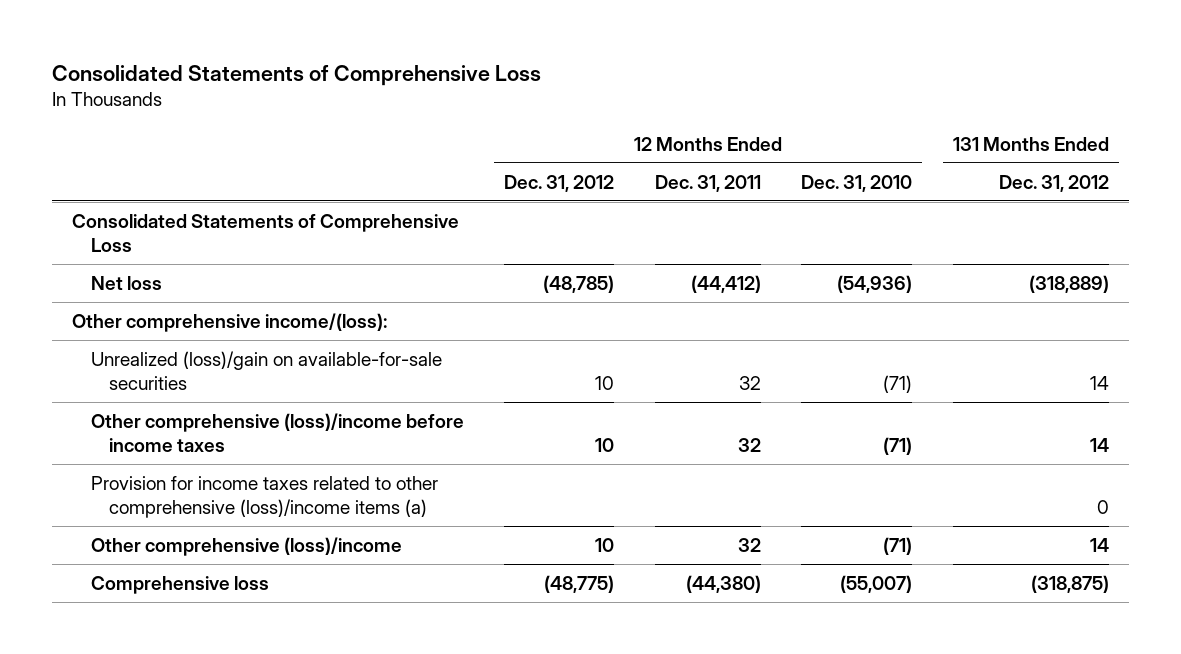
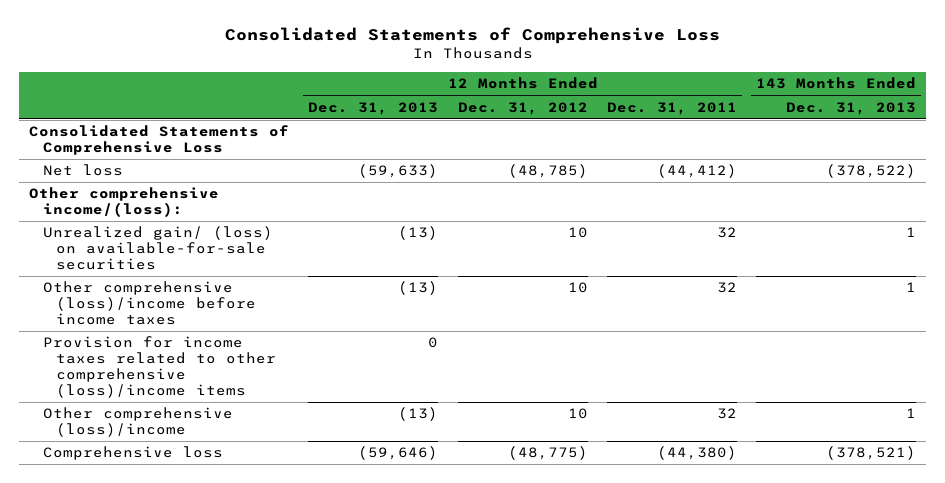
- | 12 Months Ended Dec. 31, 2012 | 12 Months Ended Dec. 31, 2011 | 12 Months Ended Dec. 31, 2010 | 131 Months Ended Dec. 31, 2012
+ | 12 Months Ended Dec. 31, 2013 | 12 Months Ended Dec. 31, 2012 | 12 Months Ended Dec. 31, 2011 | 143 Months Ended Dec. 31, 2013
- Unrealized (loss)/gain on available-for-sale securities | 10 | 32 | (71) | 14
+ Unrealized gain/ (loss) on available-for-sale securities | (13) | 10 | 32 | 1
- Provision for income taxes related to other comprehensive (loss)/income items (a) | | | | 0
+ Provision for income taxes related to other comprehensive (loss)/income items | 0 | | |

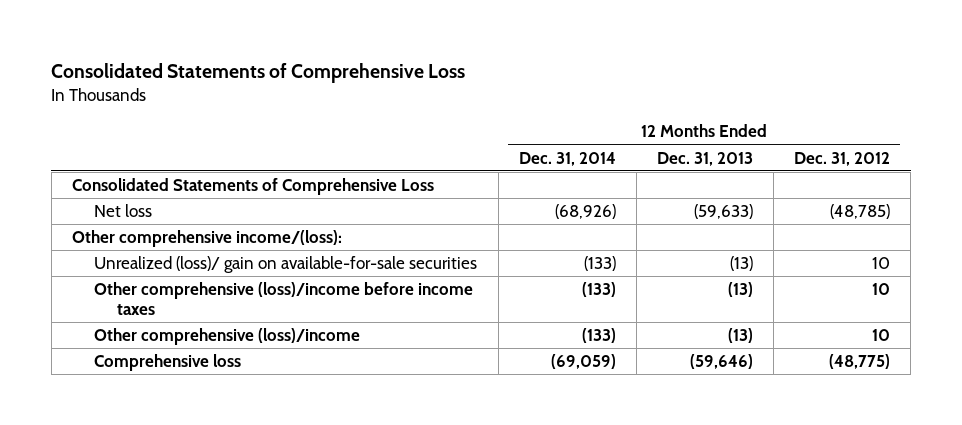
- | 12 Months Ended Dec. 31, 2013 | 12 Months Ended Dec. 31, 2012 | 12 Months Ended Dec. 31, 2011 | 143 Months Ended Dec. 31, 2013
+ | 12 Months Ended Dec. 31, 2014 | 12 Months Ended Dec. 31, 2013 | 12 Months Ended Dec. 31, 2012
- Unrealized gain/ (loss) on available-for-sale securities | (13) | 10 | 32 | 1
+ Unrealized (loss)/ gain on available-for-sale securities | (133) | (13) | 10
- Provision for income taxes related to other comprehensive (loss)/income items | 0 | | |

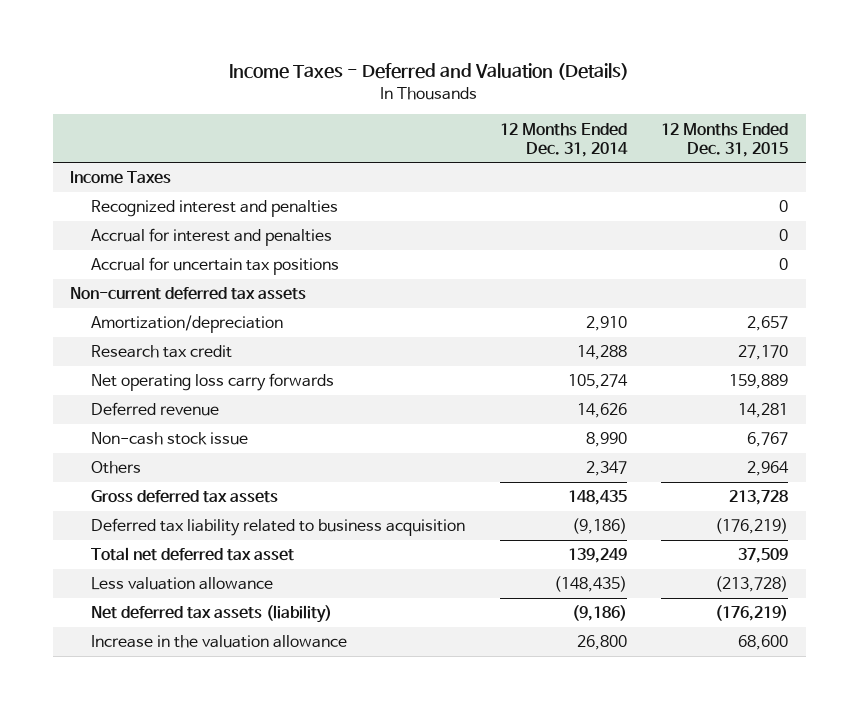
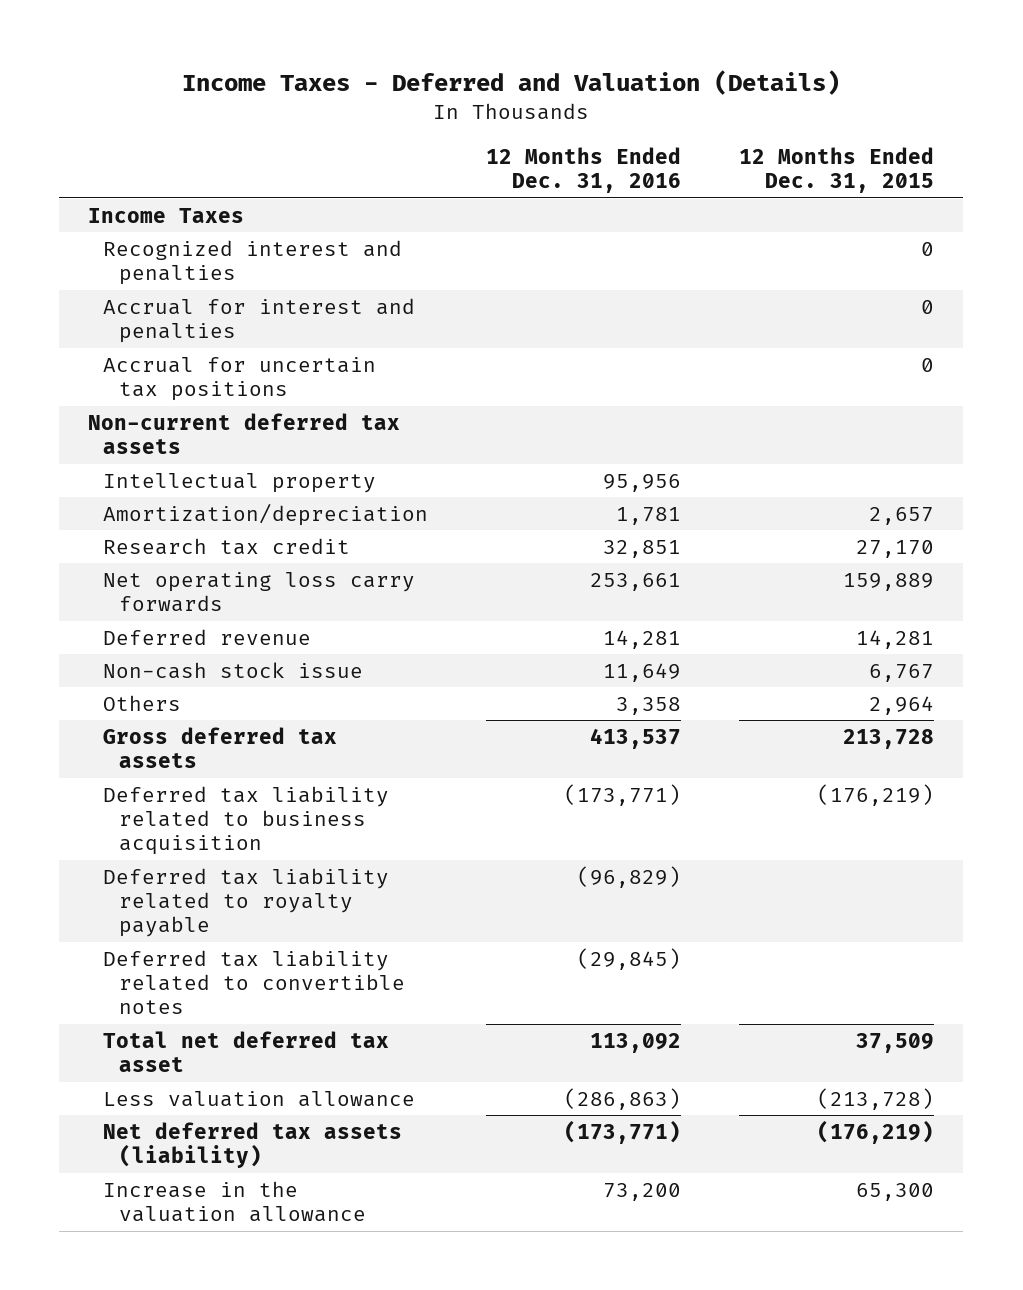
- | 12 Months Ended Dec. 31, 2014 | 12 Months Ended Dec. 31, 2015
+ | 12 Months Ended Dec. 31, 2016 | 12 Months Ended Dec. 31, 2015
+ Intellectual property | 95,956 |
+ Deferred tax liability related to royalty payable | (96,829) |
+ Deferred tax liability related to convertible notes | (29,845) |
- Increase in the valuation allowance | 26,800 | 68,600
+ Increase in the valuation allowance | 73,200 | 65,300

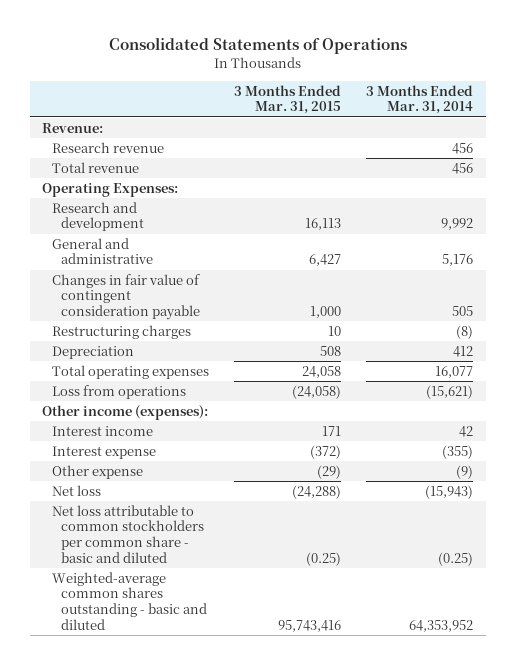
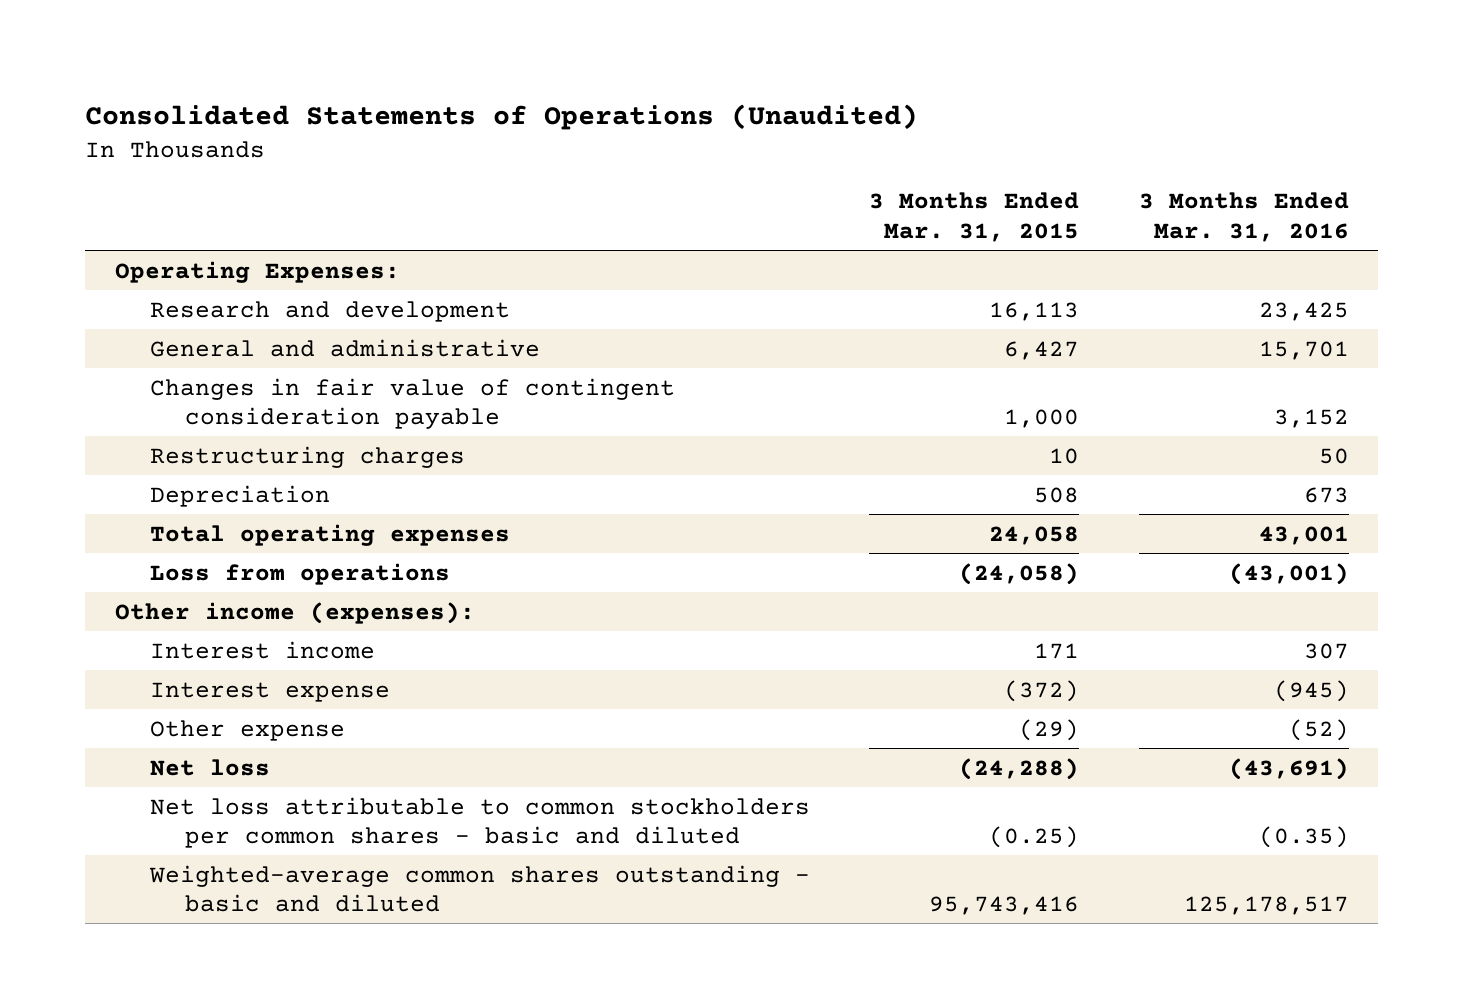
- Consolidated Statements of Operations
+ Consolidated Statements of Operations (Unaudited)
- | 3 Months Ended Mar. 31, 2015 | 3 Months Ended Mar. 31, 2014
+ | 3 Months Ended Mar. 31, 2015 | 3 Months Ended Mar. 31, 2016
- Revenue:
- Research revenue | | 456
- Total revenue | | 456
- Net loss attributable to common stockholders per common share - basic and diluted | (0.25) | (0.25)
+ Net loss attributable to common stockholders per common shares - basic and diluted | (0.25) | (0.35)

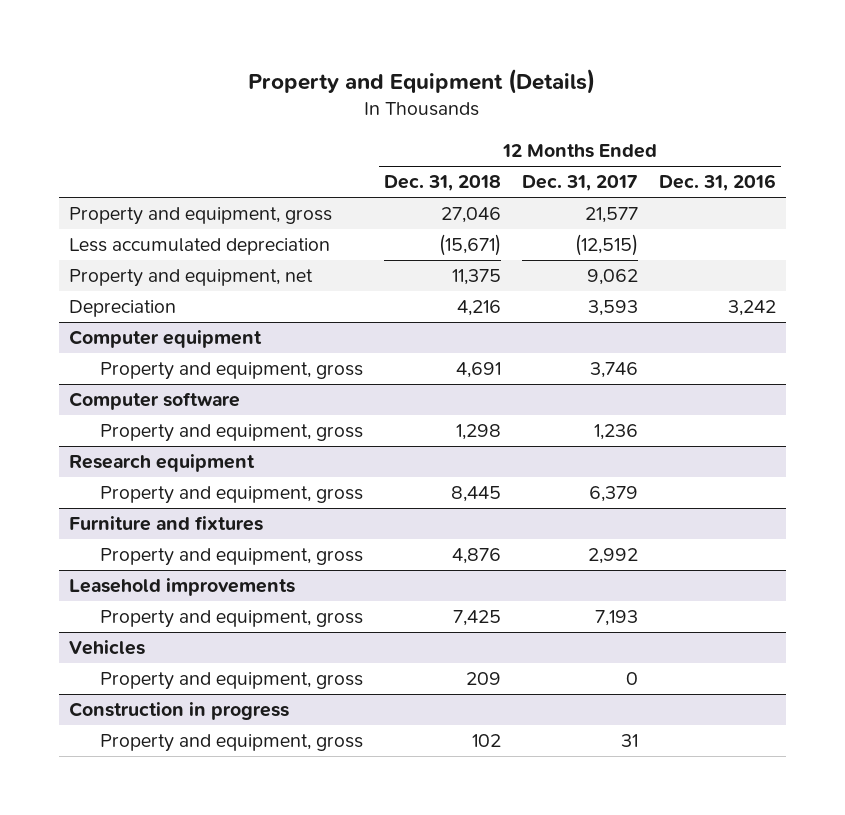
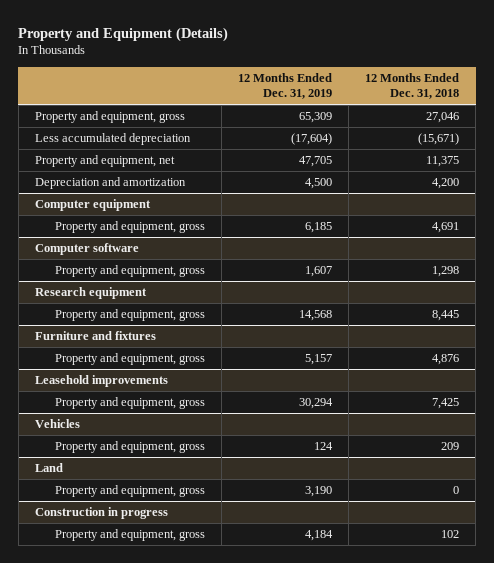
- | 12 Months Ended Dec. 31, 2018 | 12 Months Ended Dec. 31, 2017 | 12 Months Ended Dec. 31, 2016
+ | 12 Months Ended Dec. 31, 2019 | 12 Months Ended Dec. 31, 2018
- Depreciation | 4,216 | 3,593 | 3,242
+ Depreciation and amortization | 4,500 | 4,200
+ Land
+ Property and equipment, gross | 3,190 | 0

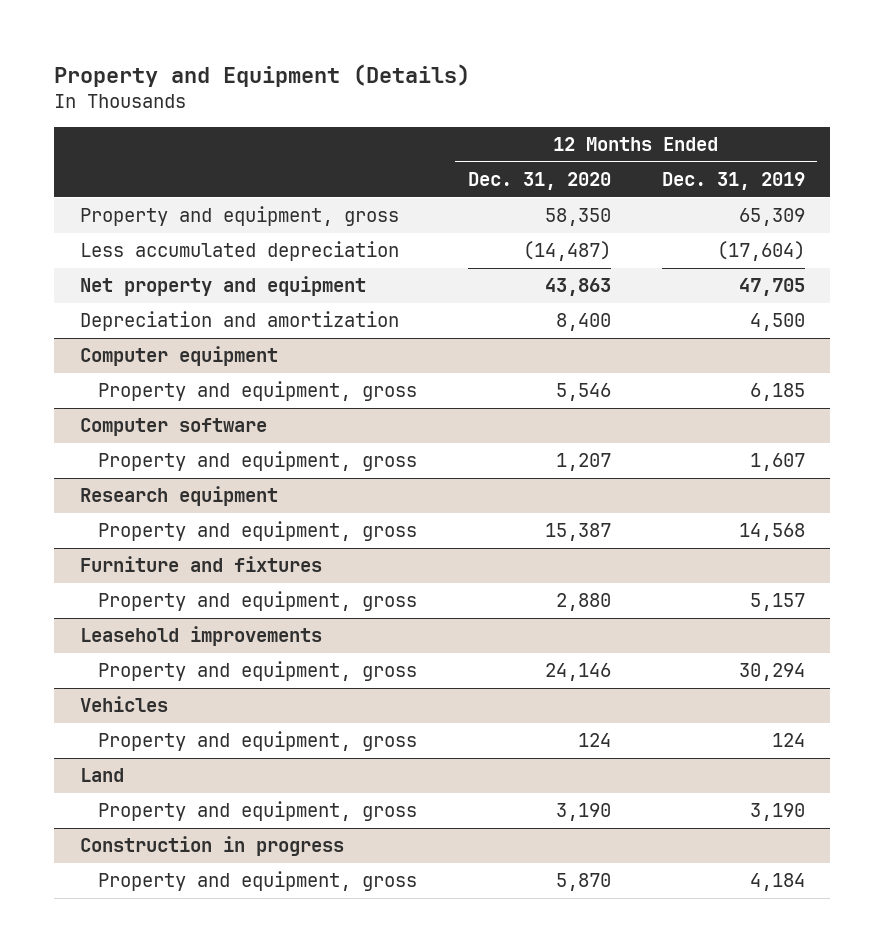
- | 12 Months Ended Dec. 31, 2019 | 12 Months Ended Dec. 31, 2018
+ | 12 Months Ended Dec. 31, 2020 | 12 Months Ended Dec. 31, 2019
- Property and equipment, net | 47,705 | 11,375
+ Net property and equipment | 43,863 | 47,705

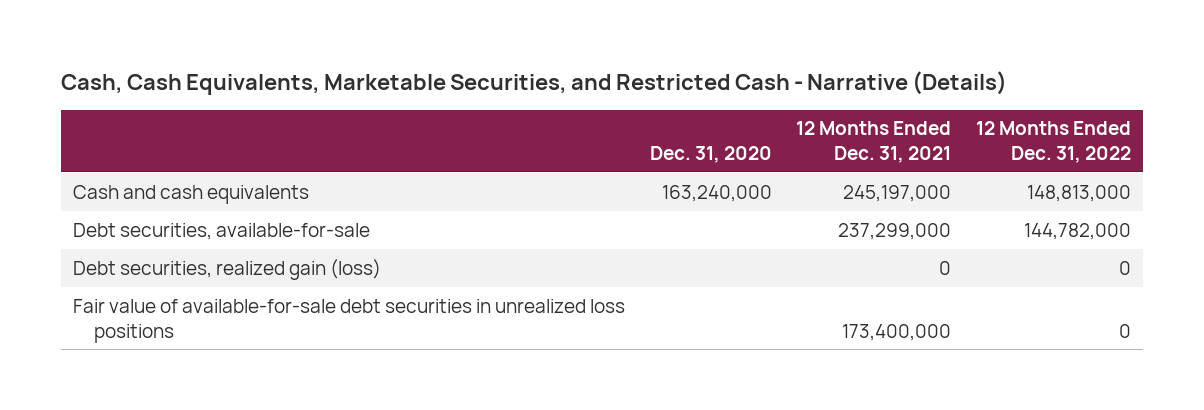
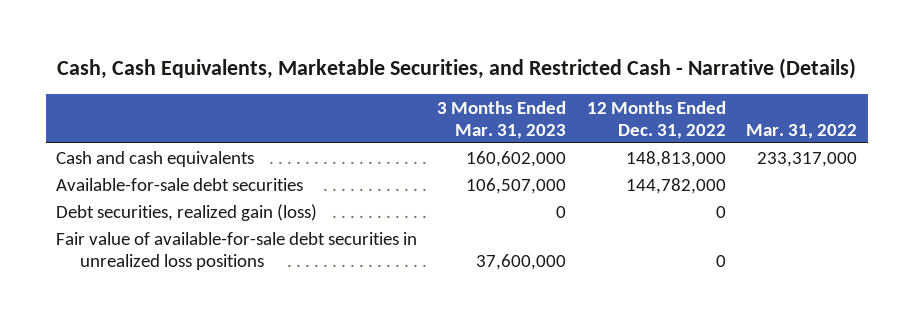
- | Dec. 31, 2020 | 12 Months Ended Dec. 31, 2021 | 12 Months Ended Dec. 31, 2022
+ | 3 Months Ended Mar. 31, 2023 | 12 Months Ended Dec. 31, 2022 | Mar. 31, 2022
- Debt securities, available-for-sale | | 237,299,000 | 144,782,000
+ Available-for-sale debt securities | 106,507,000 | 144,782,000 |

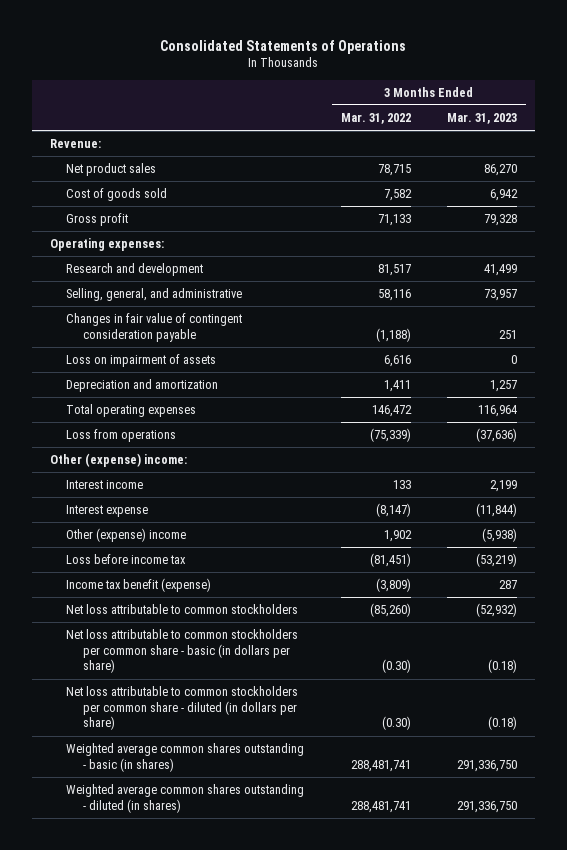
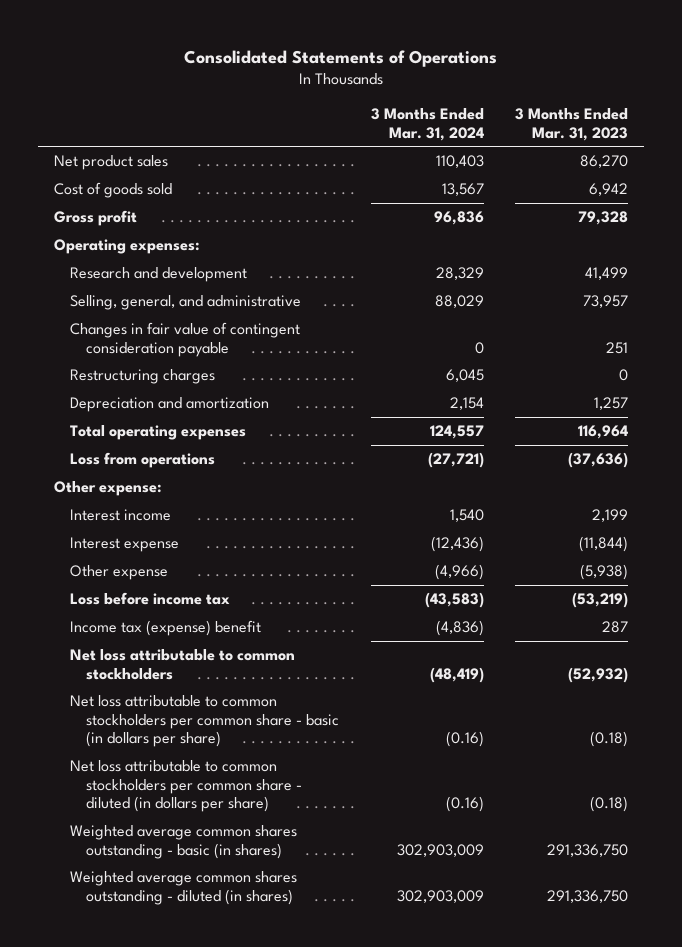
- | 3 Months Ended Mar. 31, 2022 | 3 Months Ended Mar. 31, 2023
+ | 3 Months Ended Mar. 31, 2024 | 3 Months Ended Mar. 31, 2023
- Revenue:
- Loss on impairment of assets | 6,616 | 0
+ Restructuring charges | 6,045 | 0
- Other (expense) income:
+ Other expense:
- Other (expense) income | 1,902 | (5,938)
+ Other expense | (4,966) | (5,938)
- Income tax benefit (expense) | (3,809) | 287
+ Income tax (expense) benefit | (4,836) | 287

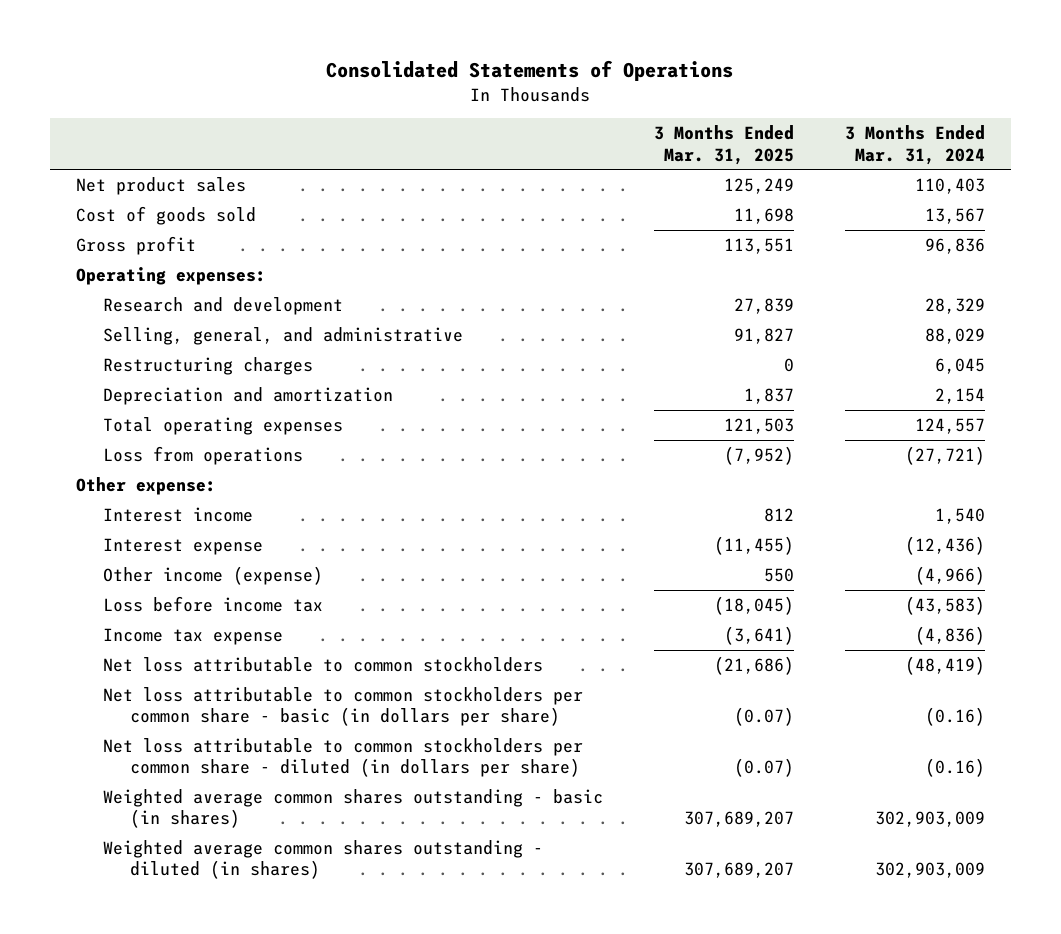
- | 3 Months Ended Mar. 31, 2024 | 3 Months Ended Mar. 31, 2023
+ | 3 Months Ended Mar. 31, 2025 | 3 Months Ended Mar. 31, 2024
- Changes in fair value of contingent consideration payable | 0 | 251
- Other expense | (4,966) | (5,938)
+ Other income (expense) | 550 | (4,966)
- Income tax (expense) benefit | (4,836) | 287
+ Income tax expense | (3,641) | (4,836)

